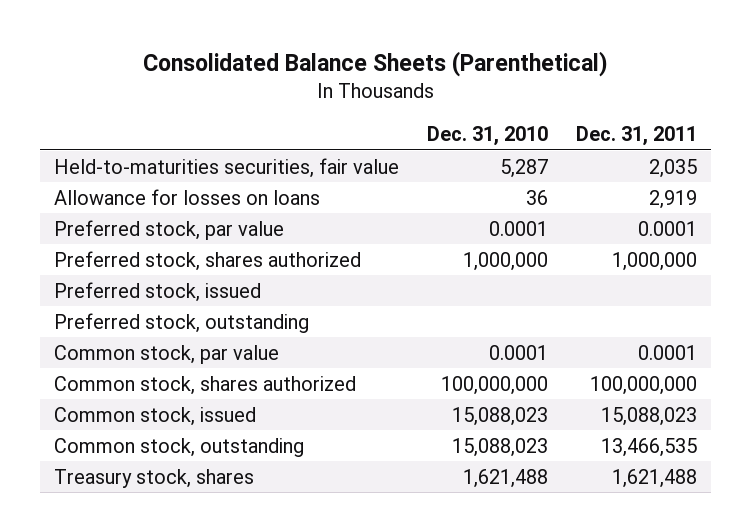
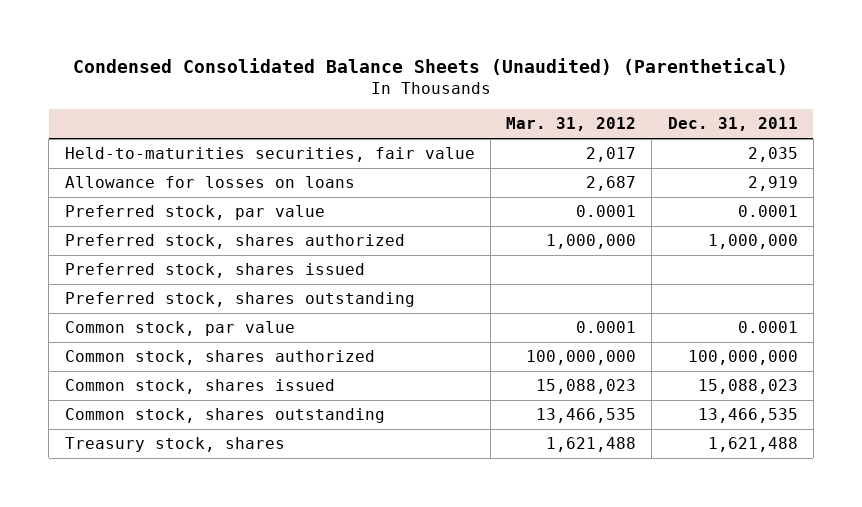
- Consolidated Balance Sheets (Parenthetical)
+ Condensed Consolidated Balance Sheets (Unaudited) (Parenthetical)
- | Dec. 31, 2010 | Dec. 31, 2011
+ | Mar. 31, 2012 | Dec. 31, 2011
- Preferred stock, issued
- Preferred stock, outstanding
+ Preferred stock, shares issued
+ Preferred stock, shares outstanding
- Common stock, issued | 15,088,023 | 15,088,023
- Common stock, outstanding | 15,088,023 | 13,466,535
+ Common stock, shares issued | 15,088,023 | 15,088,023
+ Common stock, shares outstanding | 13,466,535 | 13,466,535

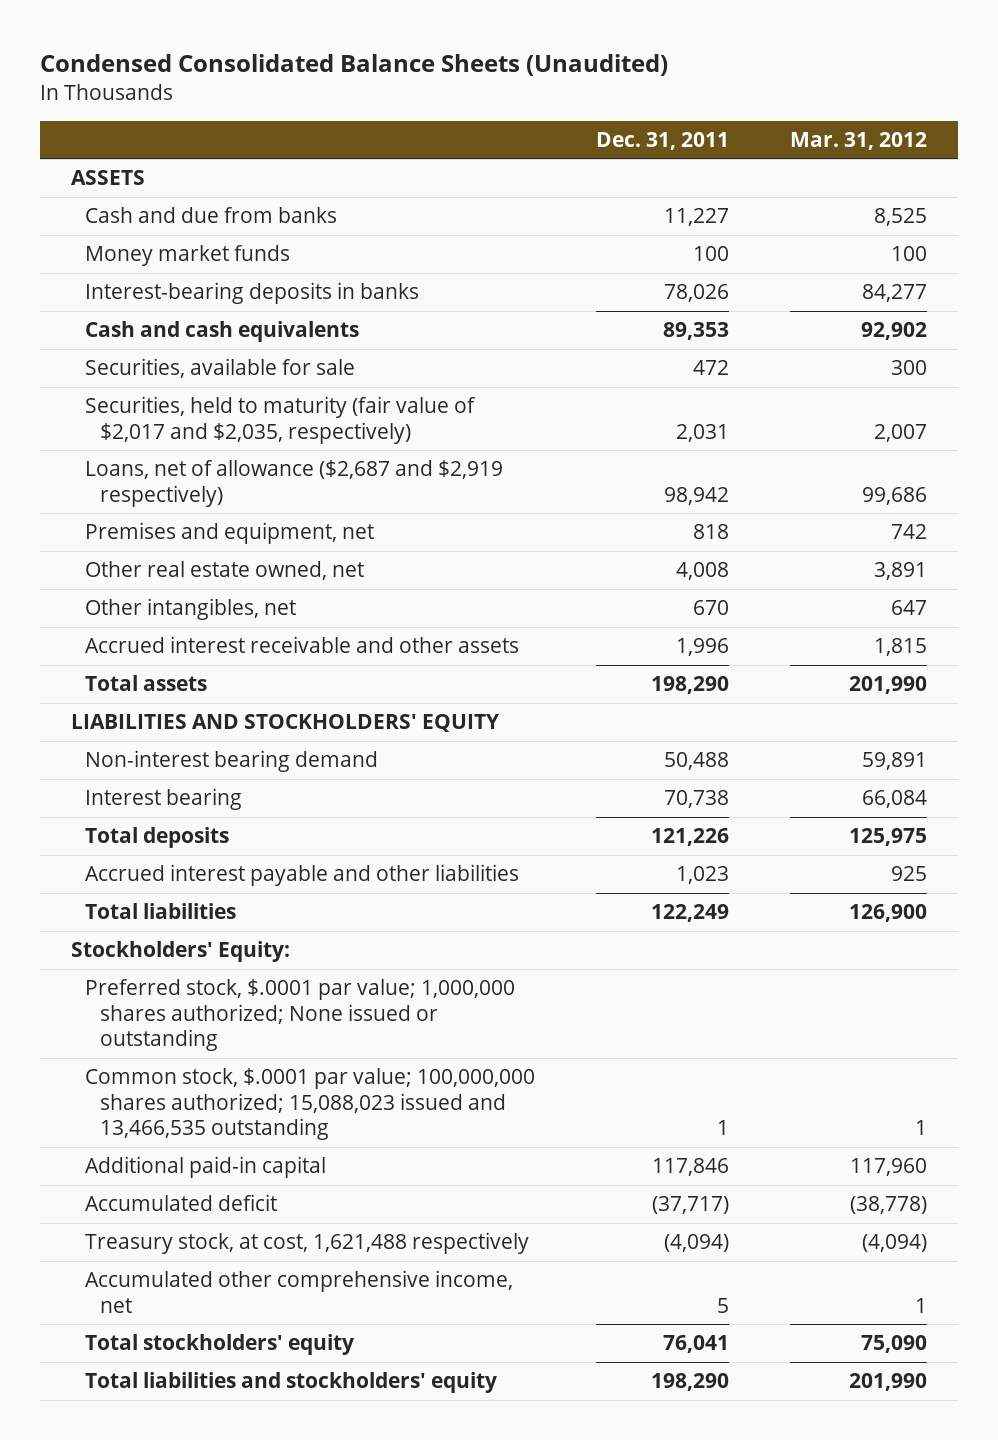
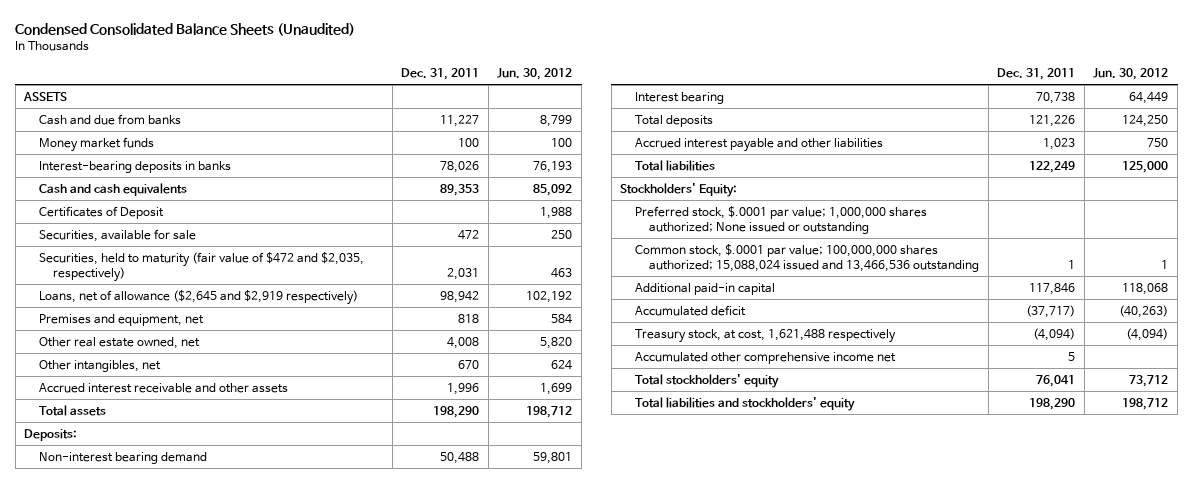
- | Dec. 31, 2011 | Mar. 31, 2012
+ | Dec. 31, 2011 | Jun. 30, 2012
+ Certificates of Deposit | | 1,988
- Securities, held to maturity (fair value of $2,017 and $2,035, respectively) | 2,031 | 2,007
- Loans, net of allowance ($2,687 and $2,919 respectively) | 98,942 | 99,686
+ Securities, held to maturity (fair value of $472 and $2,035, respectively) | 2,031 | 463
+ Loans, net of allowance ($2,645 and $2,919 respectively) | 98,942 | 102,192
- LIABILITIES AND STOCKHOLDERS' EQUITY
+ Deposits:
- Common stock, $.0001 par value; 100,000,000 shares authorized; 15,088,023 issued and 13,466,535 outstanding | 1 | 1
+ Common stock, $.0001 par value; 100,000,000 shares authorized; 15,088,024 issued and 13,466,536 outstanding | 1 | 1
- Accumulated other comprehensive income, net | 5 | 1
+ Accumulated other comprehensive income net | 5 |

